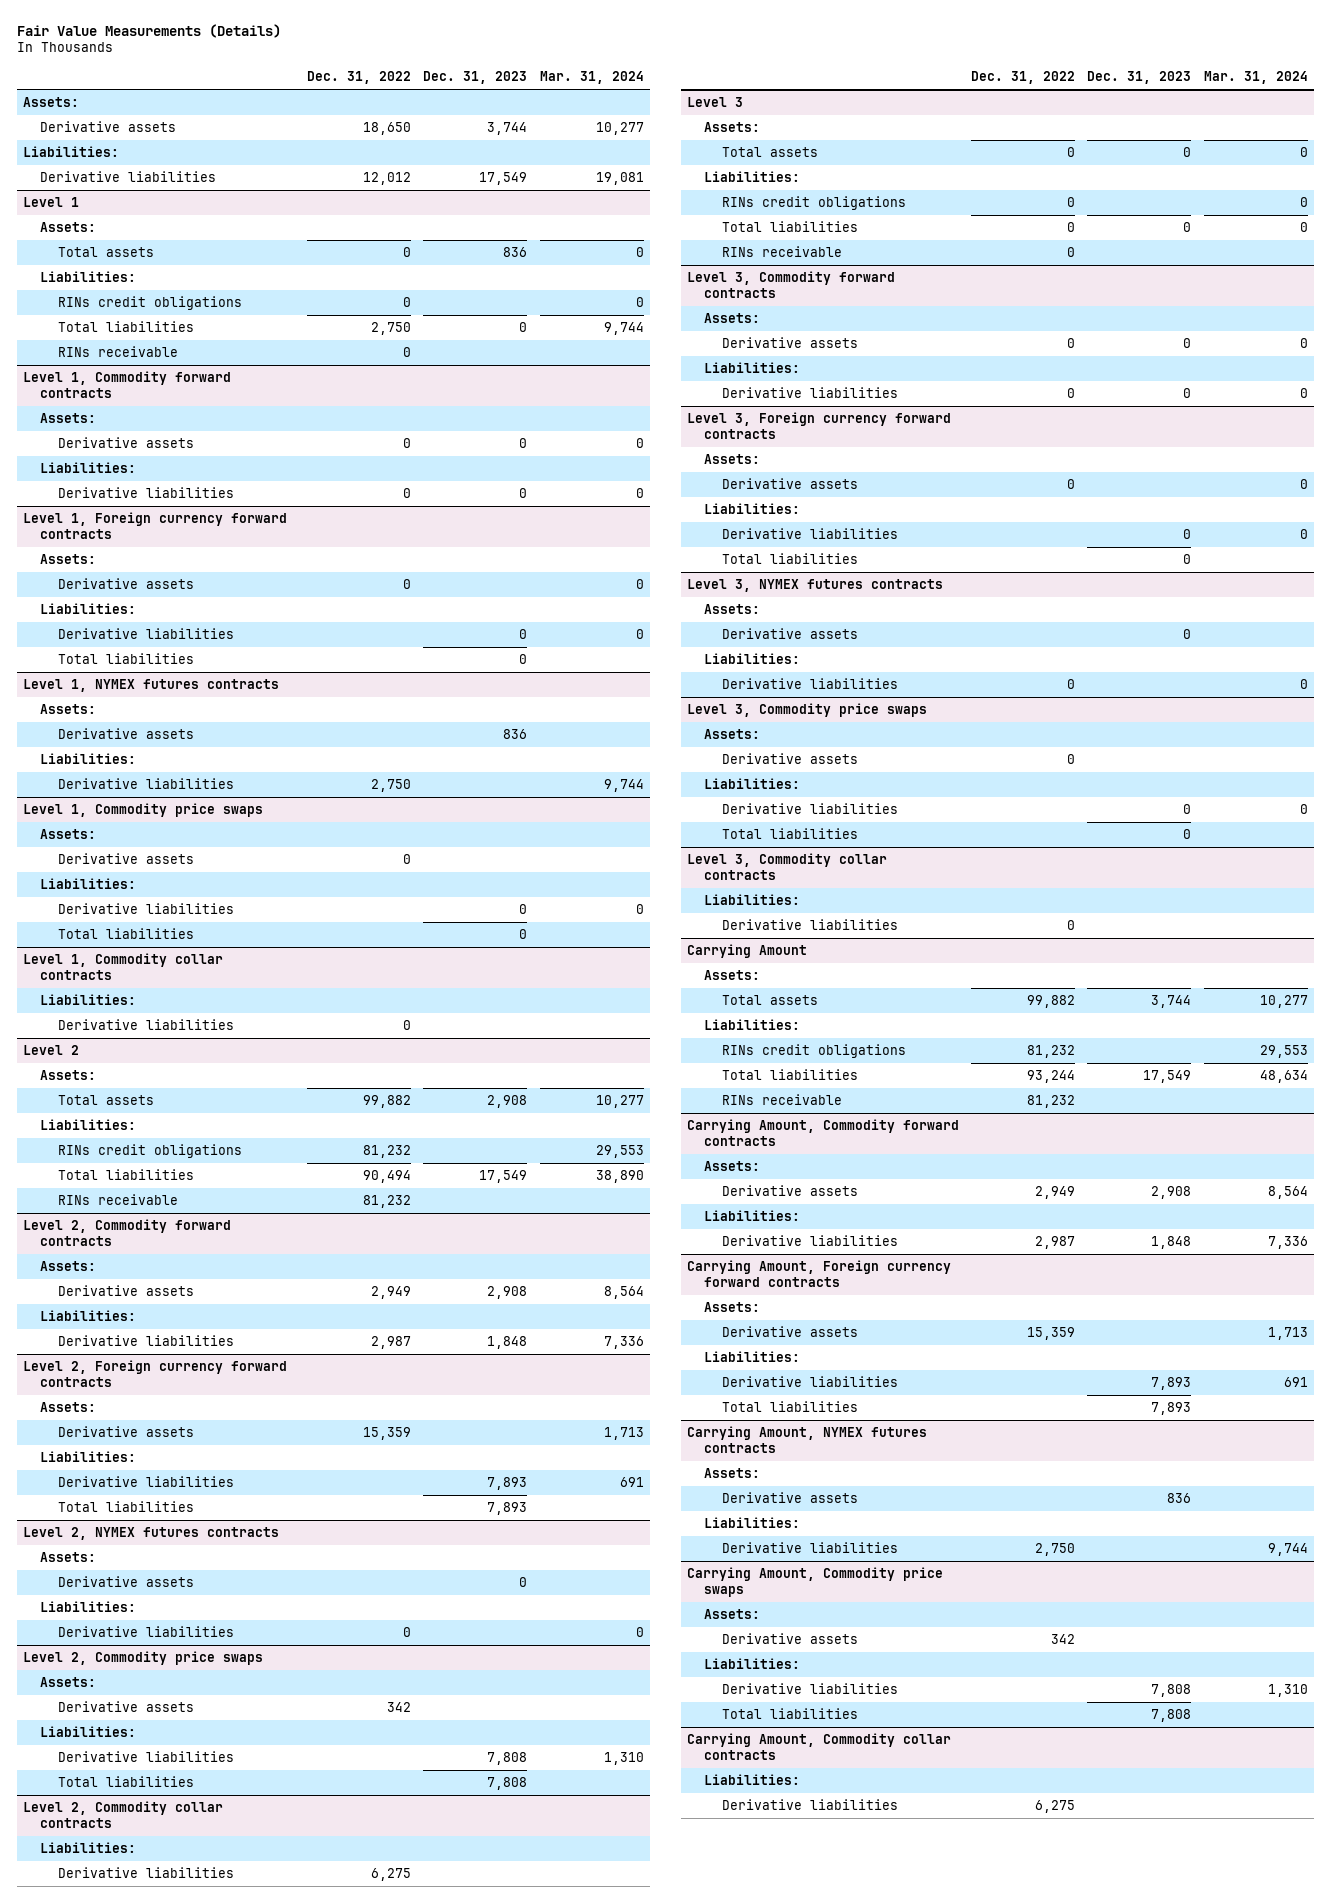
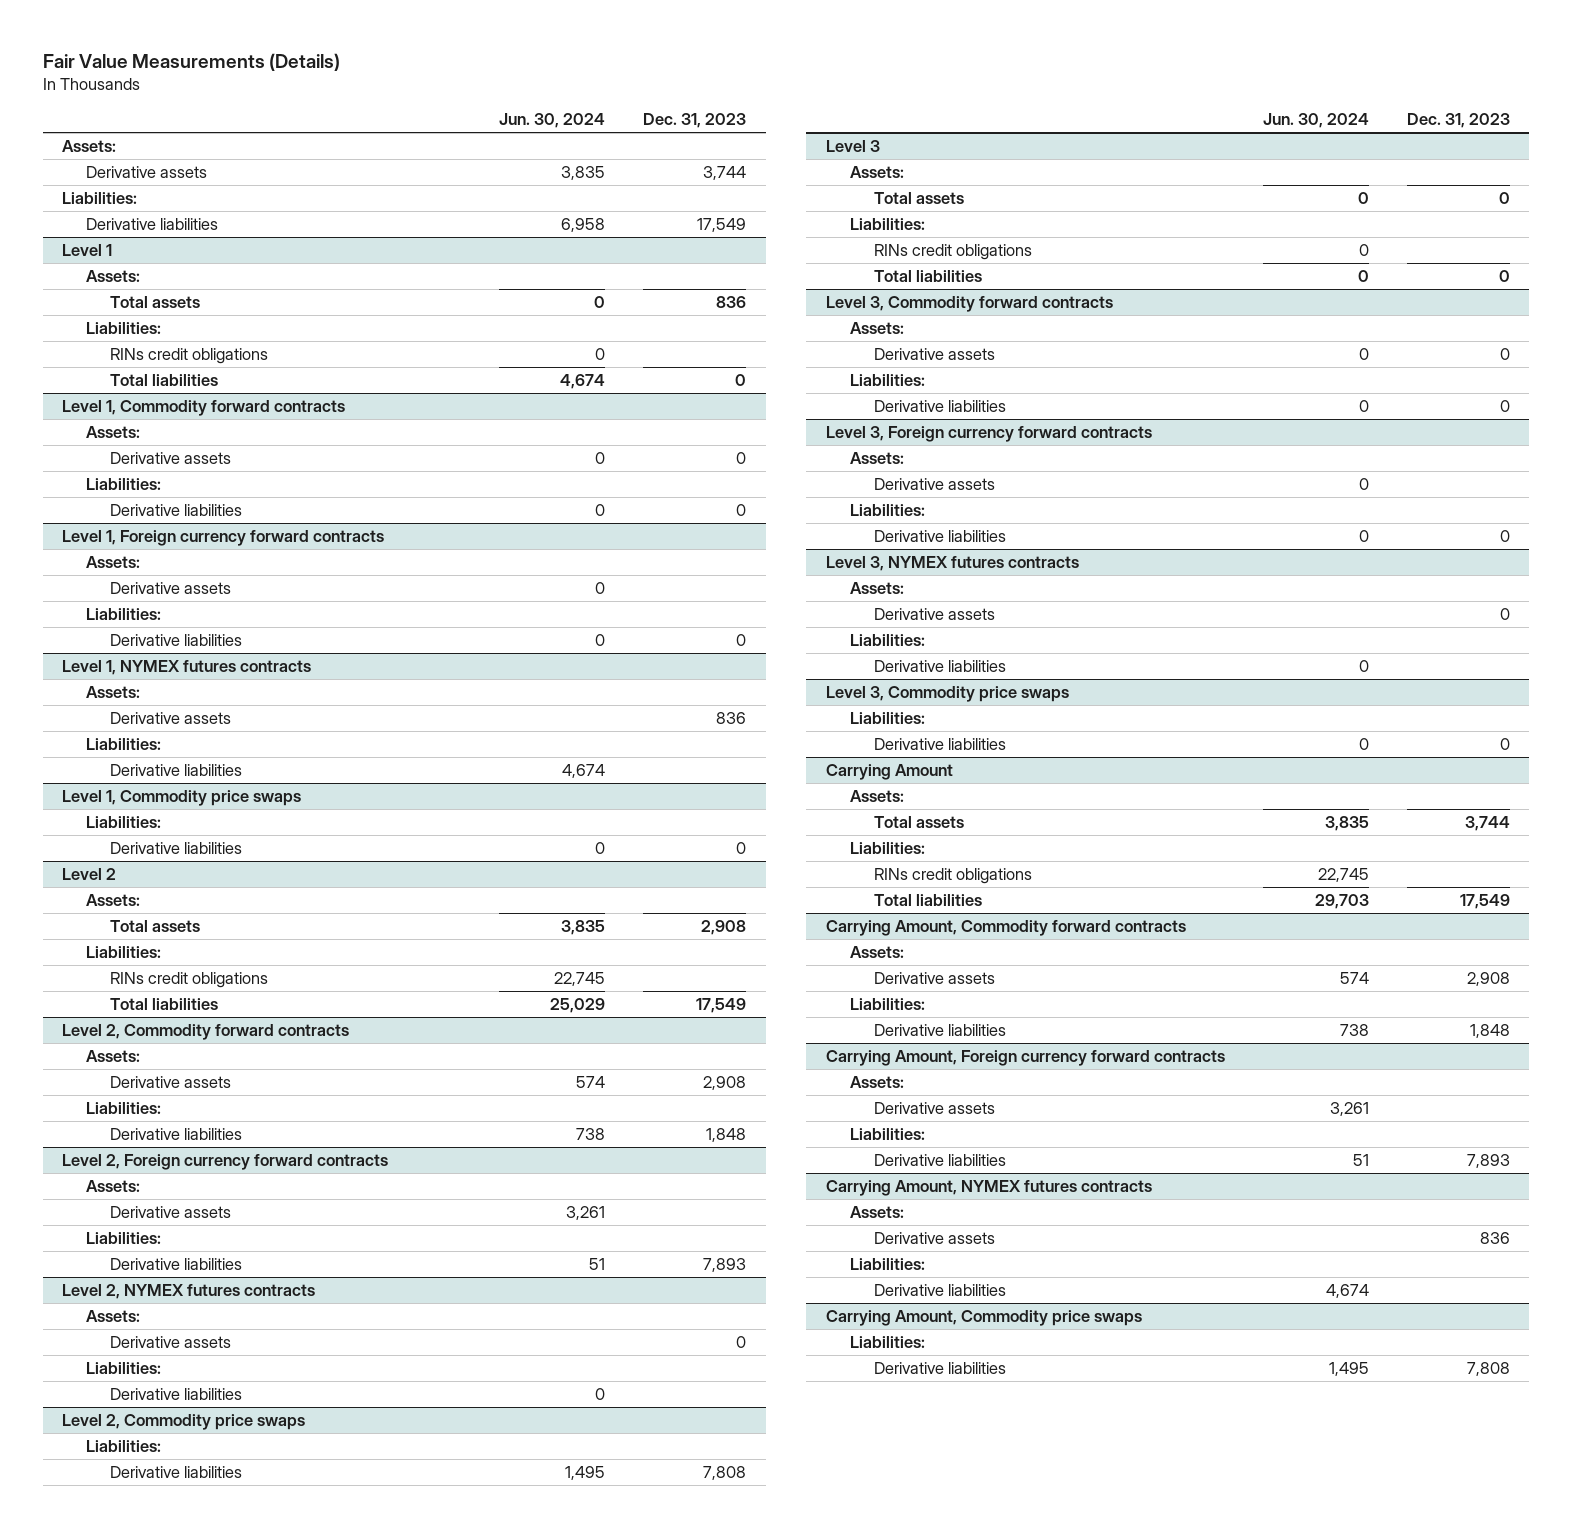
- | Dec. 31, 2022 | Dec. 31, 2023 | Mar. 31, 2024
+ | Jun. 30, 2024 | Dec. 31, 2023
@ Level 1
- RINs receivable | 0 | |
@ Level 1, Foreign currency forward contracts
- Total liabilities | | 0 |
@ Level 1, Commodity price swaps
- Assets:
- Derivative assets | 0 | |
- Total liabilities | | 0 |
- Level 1, Commodity collar contracts
- Liabilities:
- Derivative liabilities | 0 | |
@ Level 2
- RINs receivable | 81,232 | |
@ Level 2, Foreign currency forward contracts
- Total liabilities | | 7,893 |
@ Level 2, Commodity price swaps
- Assets:
- Derivative assets | 342 | |
- Total liabilities | | 7,808 |
- Level 2, Commodity collar contracts
- Liabilities:
- Derivative liabilities | 6,275 | |
@ Level 3
- RINs receivable | 0 | |
@ Level 3, Foreign currency forward contracts
- Total liabilities | | 0 |
@ Level 3, Commodity price swaps
- Assets:
- Derivative assets | 0 | |
- Total liabilities | | 0 |
- Level 3, Commodity collar contracts
- Liabilities:
- Derivative liabilities | 0 | |
@ Carrying Amount
- RINs receivable | 81,232 | |
@ Carrying Amount, Foreign currency forward contracts
- Total liabilities | | 7,893 |
@ Carrying Amount, Commodity price swaps
- Assets:
- Derivative assets | 342 | |
- Total liabilities | | 7,808 |
- Carrying Amount, Commodity collar contracts
- Liabilities:
- Derivative liabilities | 6,275 | |

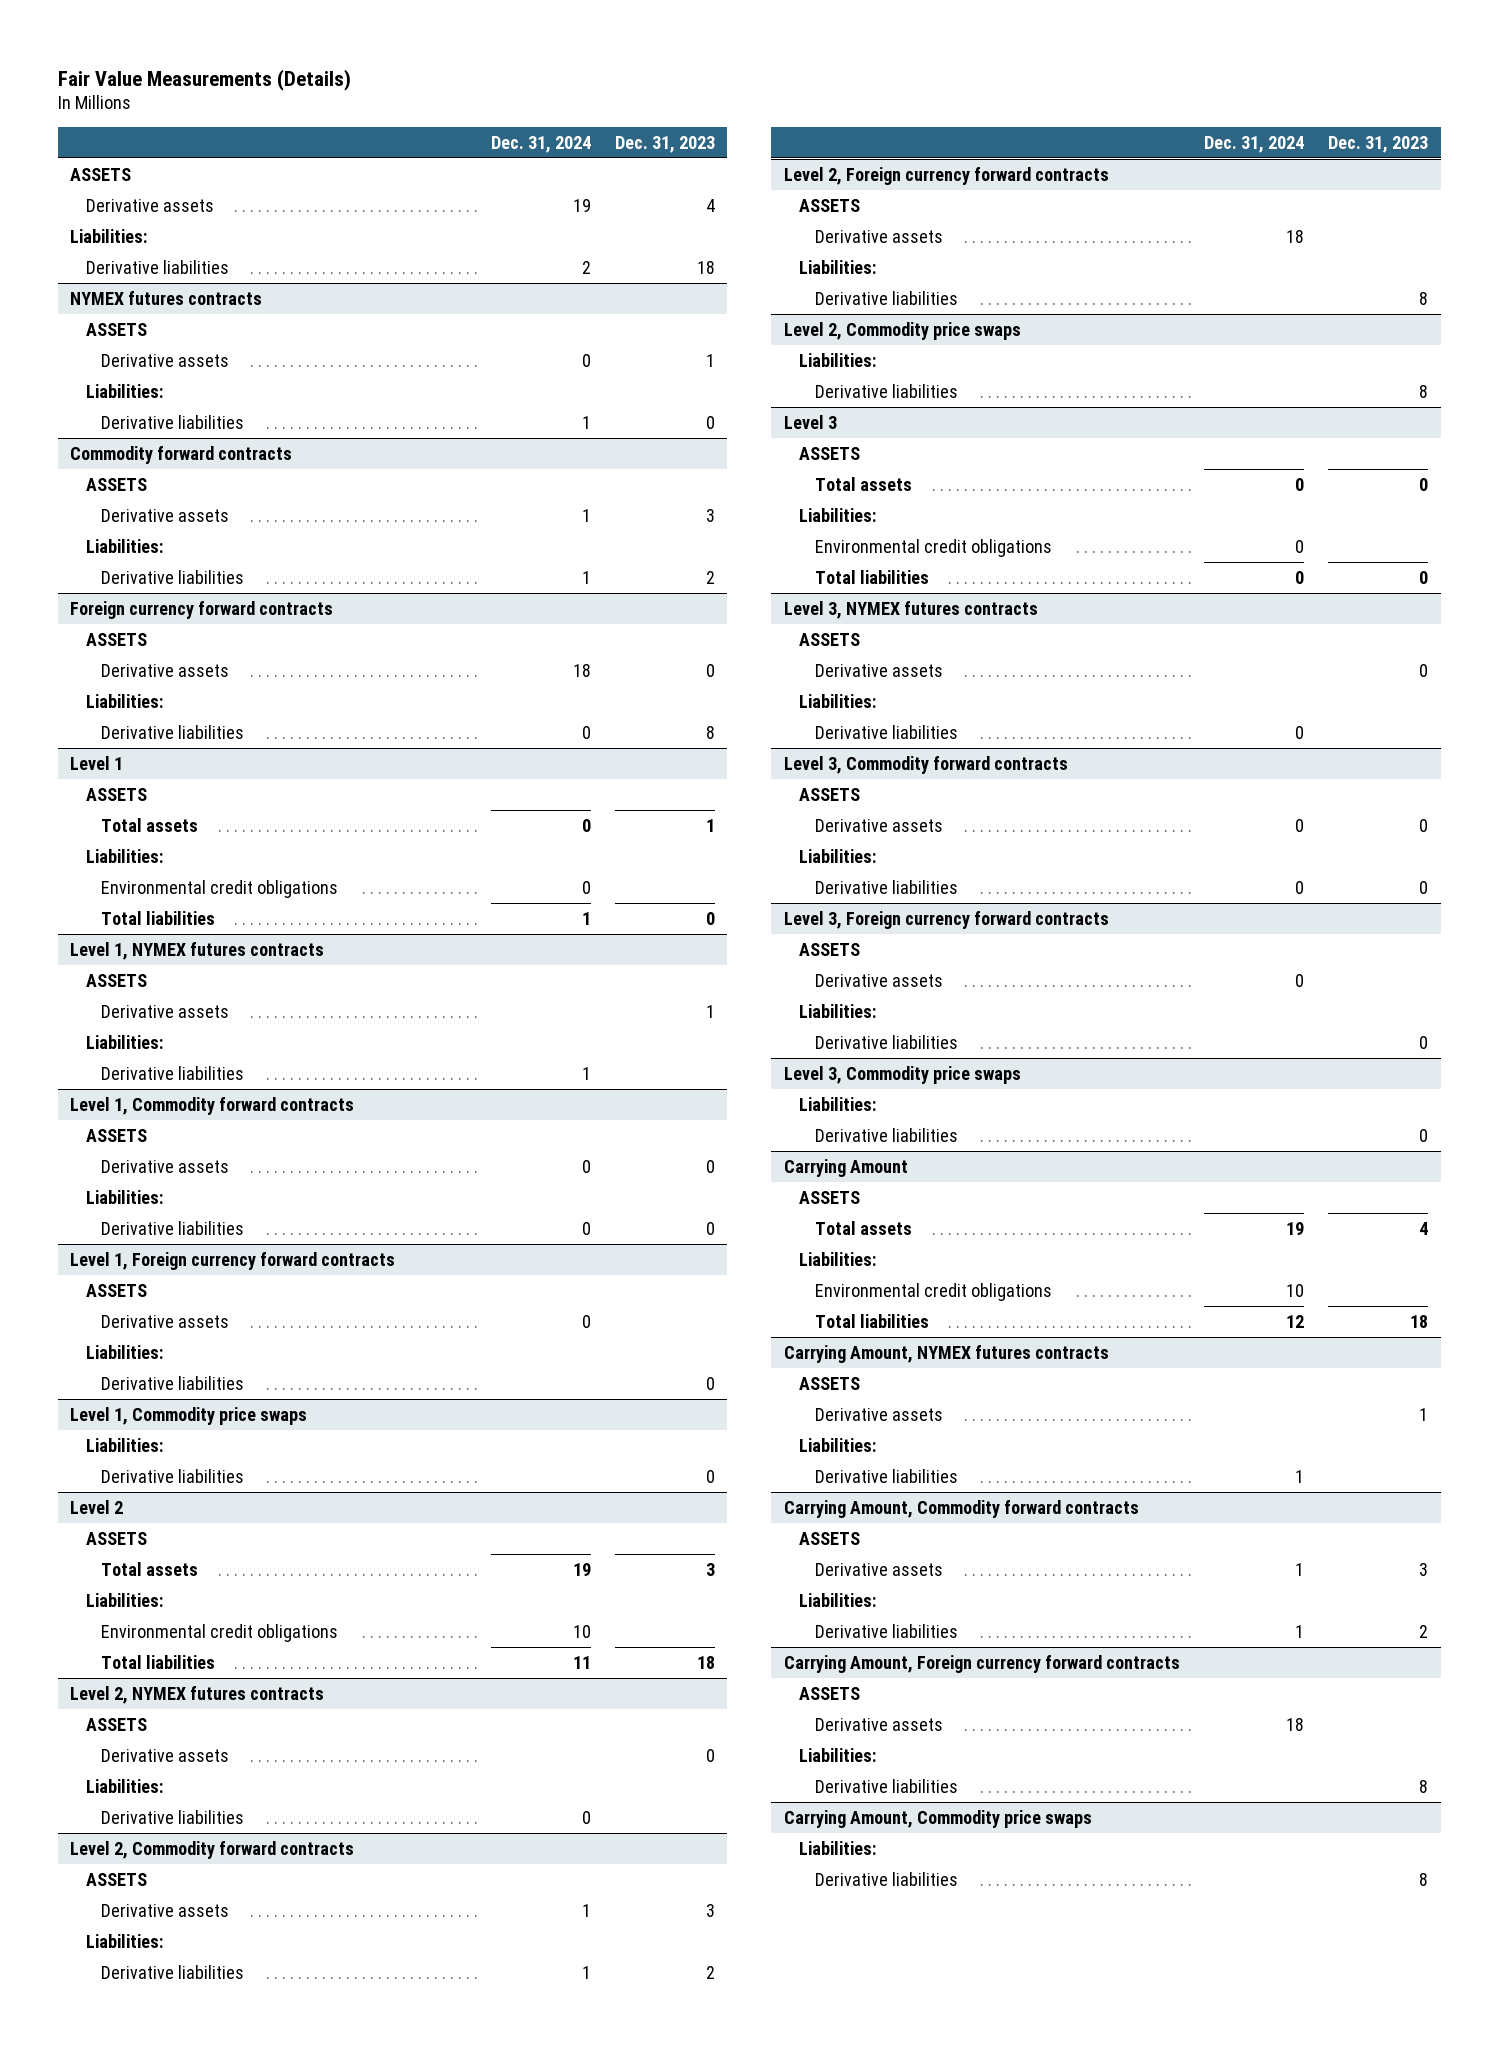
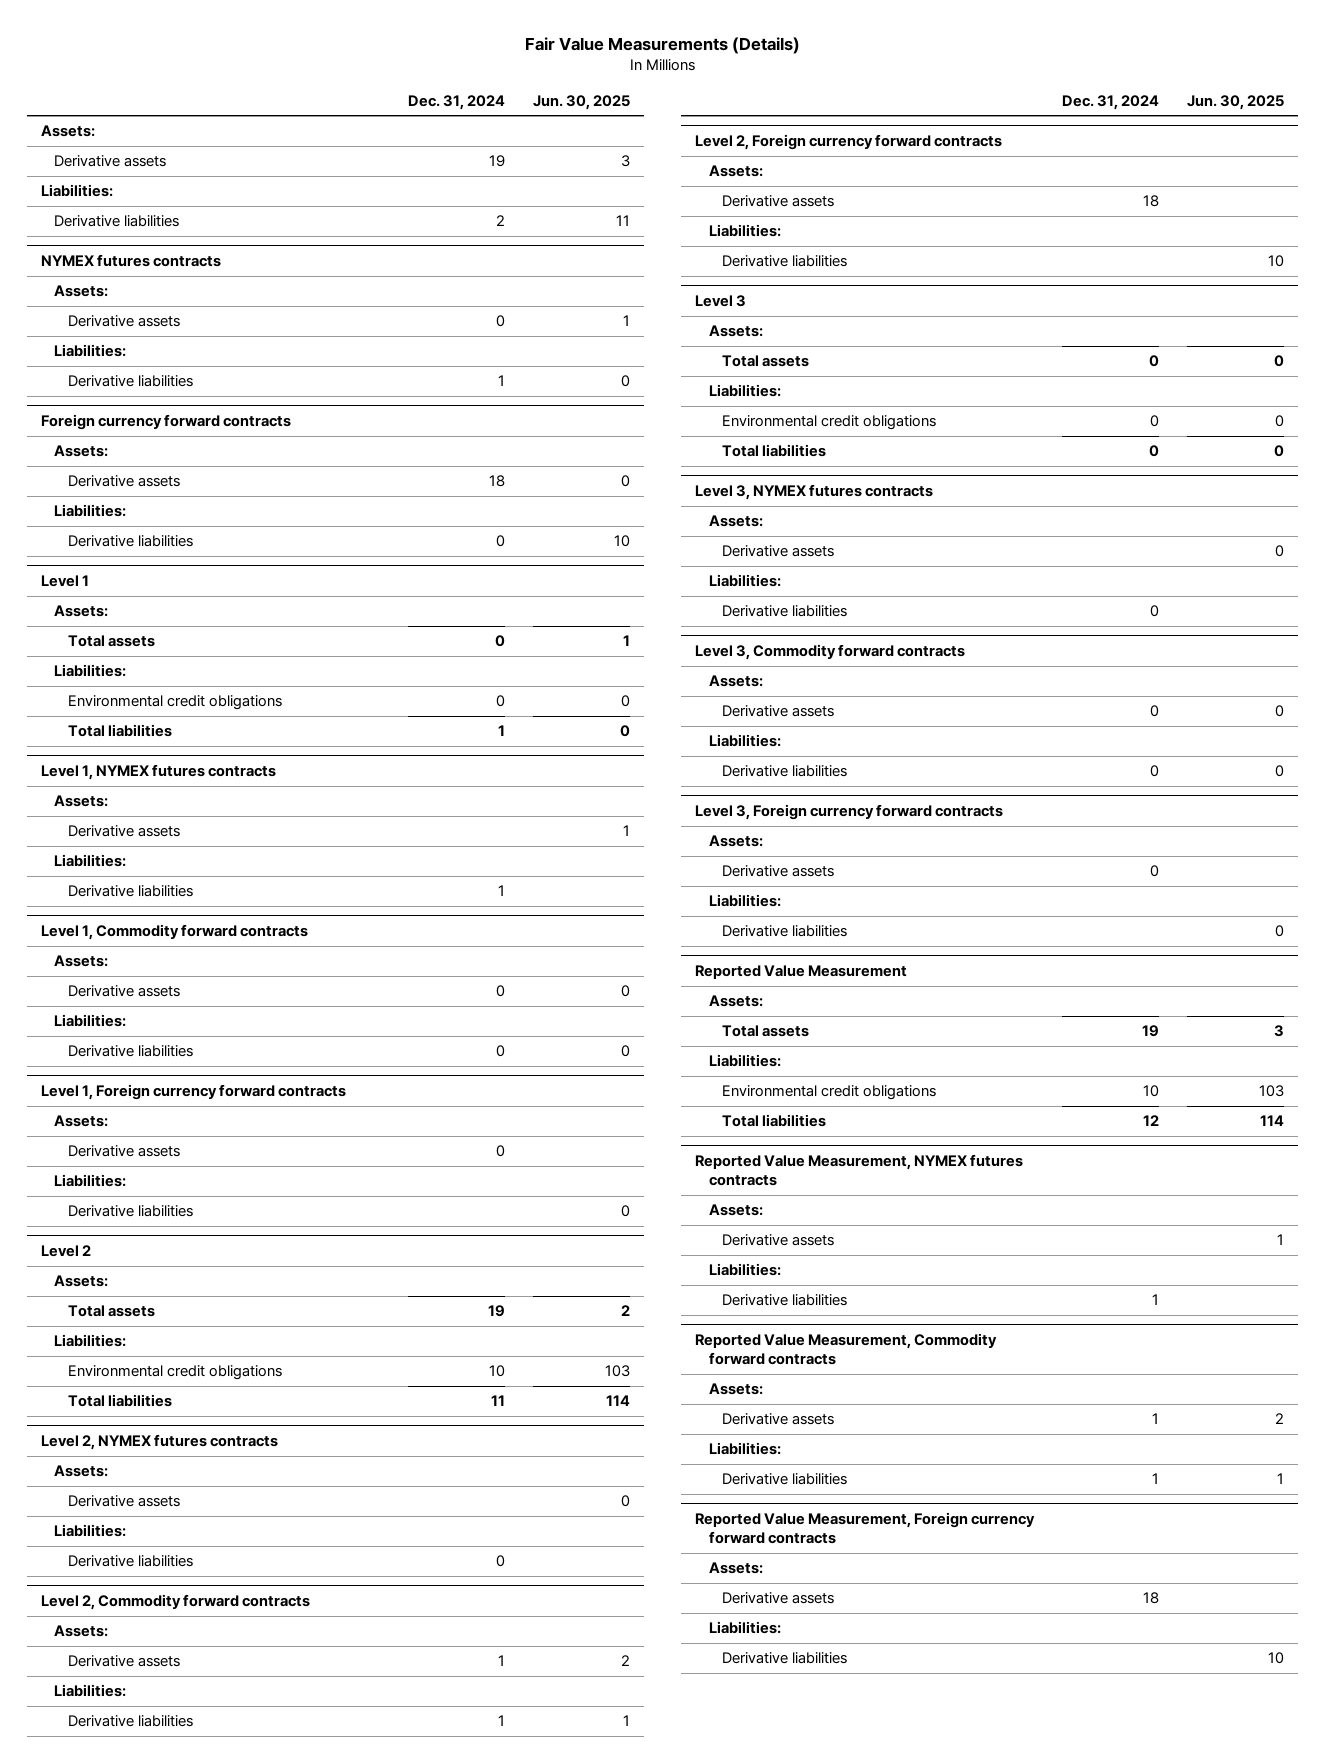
- | Dec. 31, 2024 | Dec. 31, 2023
+ | Dec. 31, 2024 | Jun. 30, 2025
- ASSETS
+ Assets:
@ NYMEX futures contracts
- ASSETS
+ Assets:
- Commodity forward contracts
- ASSETS
- Derivative assets | 1 | 3
- Liabilities:
- Derivative liabilities | 1 | 2
@ Foreign currency forward contracts
- ASSETS
+ Assets:
@ Level 1
- ASSETS
+ Assets:
@ Level 1, NYMEX futures contracts
- ASSETS
+ Assets:
@ Level 1, Commodity forward contracts
- ASSETS
+ Assets:
@ Level 1, Foreign currency forward contracts
- ASSETS
+ Assets:
- Level 1, Commodity price swaps
- Liabilities:
- Derivative liabilities | | 0
@ Level 2
- ASSETS
+ Assets:
@ Level 2, NYMEX futures contracts
- ASSETS
+ Assets:
@ Level 2, Commodity forward contracts
- ASSETS
+ Assets:
@ Level 2, Foreign currency forward contracts
- ASSETS
+ Assets:
- Level 2, Commodity price swaps
- Liabilities:
- Derivative liabilities | | 8
@ Level 3
- ASSETS
+ Assets:
@ Level 3, NYMEX futures contracts
- ASSETS
+ Assets:
@ Level 3, Commodity forward contracts
- ASSETS
+ Assets:
@ Level 3, Foreign currency forward contracts
- ASSETS
+ Assets:
- Level 3, Commodity price swaps
- Liabilities:
- Derivative liabilities | | 0
- Carrying Amount
- ASSETS
+ Reported Value Measurement
+ Assets:
- Carrying Amount, NYMEX futures contracts
- ASSETS
+ Reported Value Measurement, NYMEX futures contracts
+ Assets:
- Carrying Amount, Commodity forward contracts
- ASSETS
+ Reported Value Measurement, Commodity forward contracts
+ Assets:
- Carrying Amount, Foreign currency forward contracts
- ASSETS
+ Reported Value Measurement, Foreign currency forward contracts
+ Assets:
- Carrying Amount, Commodity price swaps
- Liabilities:
- Derivative liabilities | | 8

